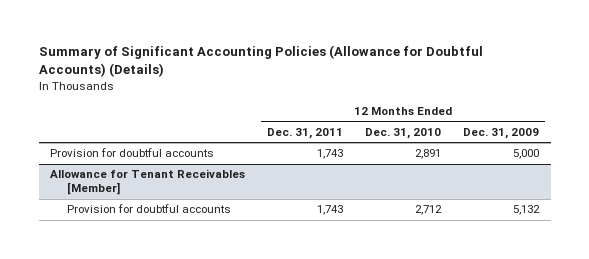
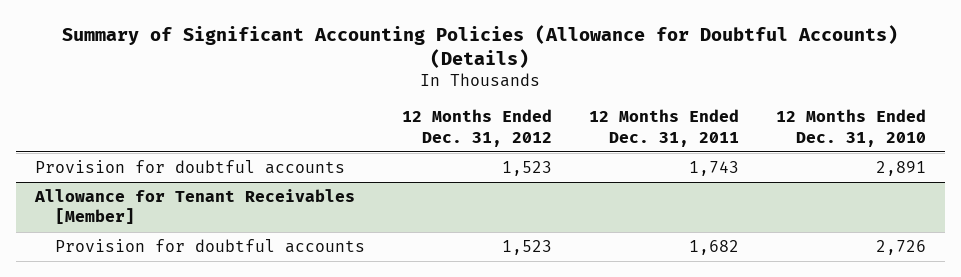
- | 12 Months Ended Dec. 31, 2011 | 12 Months Ended Dec. 31, 2010 | 12 Months Ended Dec. 31, 2009
+ | 12 Months Ended Dec. 31, 2012 | 12 Months Ended Dec. 31, 2011 | 12 Months Ended Dec. 31, 2010
@ Allowance for Tenant Receivables [Member]
- Provision for doubtful accounts | 1,743 | 2,712 | 5,132
+ Provision for doubtful accounts | 1,523 | 1,682 | 2,726

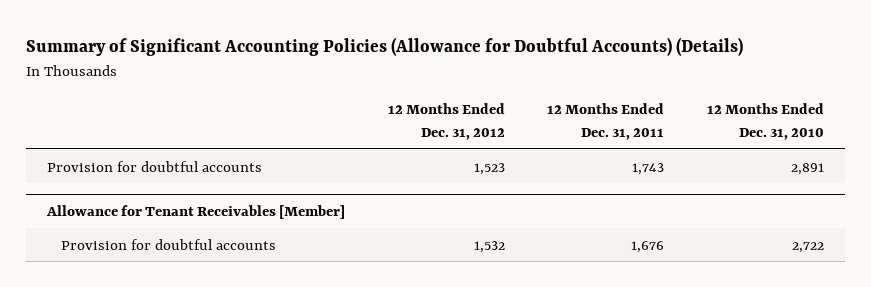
@ Allowance for Tenant Receivables [Member]
- Provision for doubtful accounts | 1,523 | 1,682 | 2,726
+ Provision for doubtful accounts | 1,532 | 1,676 | 2,722

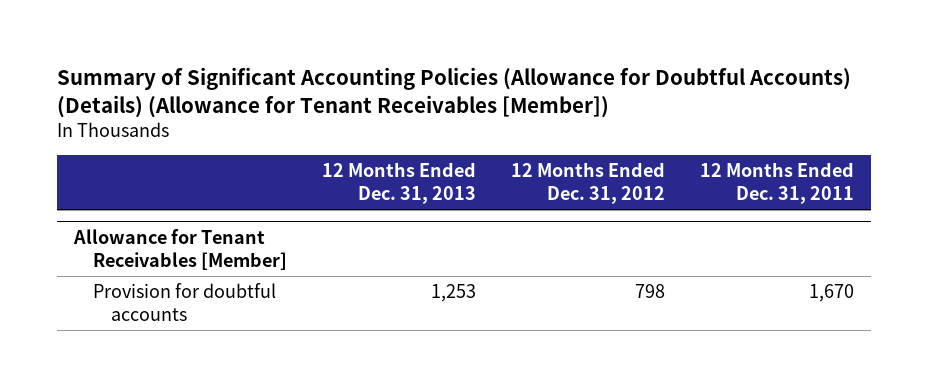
- Summary of Significant Accounting Policies (Allowance for Doubtful Accounts) (Details)
+ Summary of Significant Accounting Policies (Allowance for Doubtful Accounts) (Details) (Allowance for Tenant Receivables [Member])
- | 12 Months Ended Dec. 31, 2012 | 12 Months Ended Dec. 31, 2011 | 12 Months Ended Dec. 31, 2010
+ | 12 Months Ended Dec. 31, 2013 | 12 Months Ended Dec. 31, 2012 | 12 Months Ended Dec. 31, 2011
- Provision for doubtful accounts | 1,523 | 1,743 | 2,891
@ Allowance for Tenant Receivables [Member]
- Provision for doubtful accounts | 1,532 | 1,676 | 2,722
+ Provision for doubtful accounts | 1,253 | 798 | 1,670

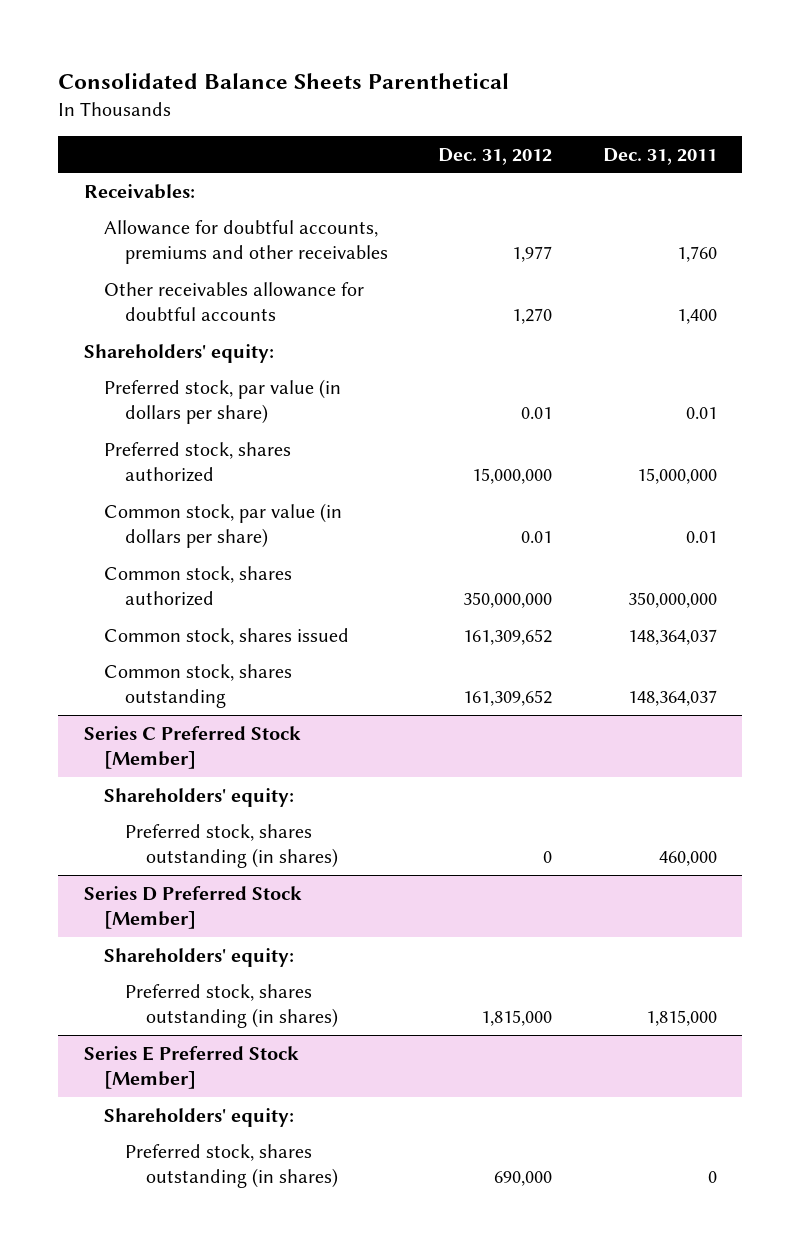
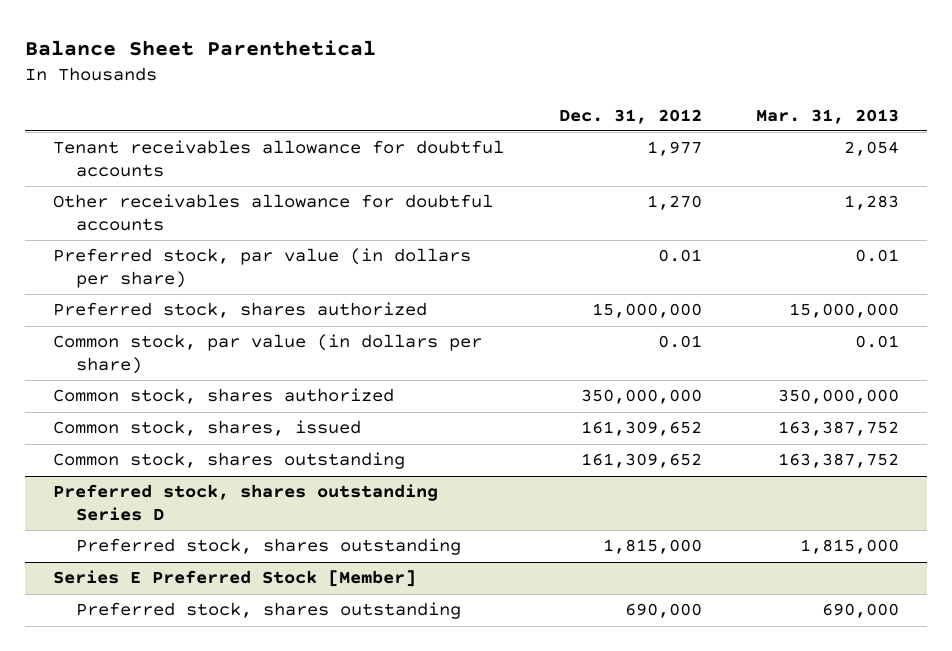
- Consolidated Balance Sheets Parenthetical
+ Balance Sheet Parenthetical
- | Dec. 31, 2012 | Dec. 31, 2011
+ | Dec. 31, 2012 | Mar. 31, 2013
- Receivables:
- Allowance for doubtful accounts, premiums and other receivables | 1,977 | 1,760
+ Tenant receivables allowance for doubtful accounts | 1,977 | 2,054
- Shareholders' equity:
- Common stock, shares issued | 161,309,652 | 148,364,037
+ Common stock, shares, issued | 161,309,652 | 163,387,752
- Series C Preferred Stock [Member]
- Shareholders' equity:
- Preferred stock, shares outstanding (in shares) | 0 | 460,000
- Series D Preferred Stock [Member]
- Shareholders' equity:
- Preferred stock, shares outstanding (in shares) | 1,815,000 | 1,815,000
+ Preferred stock, shares outstanding Series D
+ Preferred stock, shares outstanding | 1,815,000 | 1,815,000
@ Series E Preferred Stock [Member]
- Shareholders' equity:
- Preferred stock, shares outstanding (in shares) | 690,000 | 0
+ Preferred stock, shares outstanding | 690,000 | 690,000

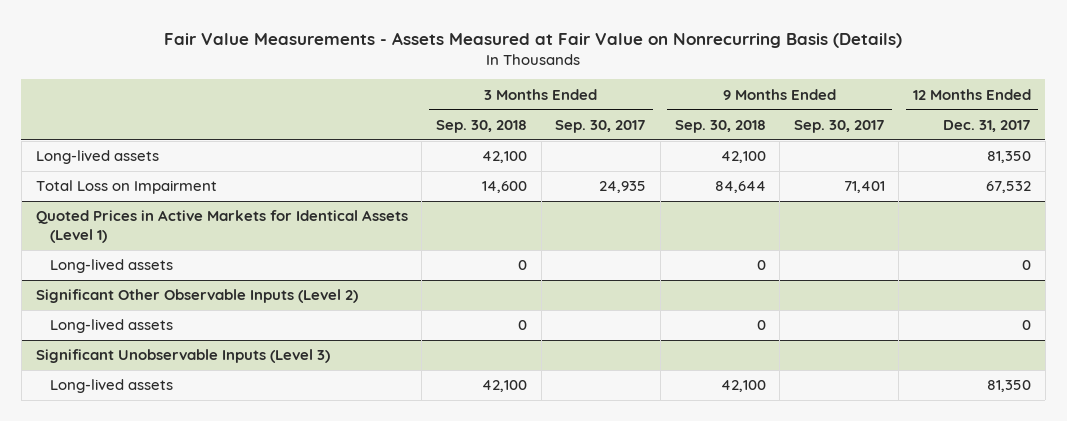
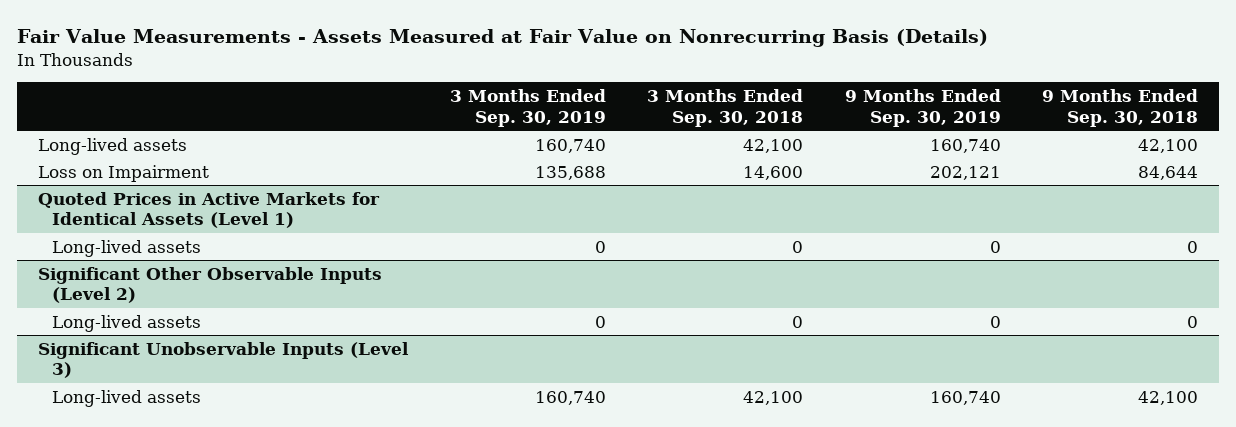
- | 3 Months Ended Sep. 30, 2018 | 3 Months Ended Sep. 30, 2017 | 9 Months Ended Sep. 30, 2018 | 9 Months Ended Sep. 30, 2017 | 12 Months Ended Dec. 31, 2017
+ | 3 Months Ended Sep. 30, 2019 | 3 Months Ended Sep. 30, 2018 | 9 Months Ended Sep. 30, 2019 | 9 Months Ended Sep. 30, 2018
- Total Loss on Impairment | 14,600 | 24,935 | 84,644 | 71,401 | 67,532
+ Loss on Impairment | 135,688 | 14,600 | 202,121 | 84,644

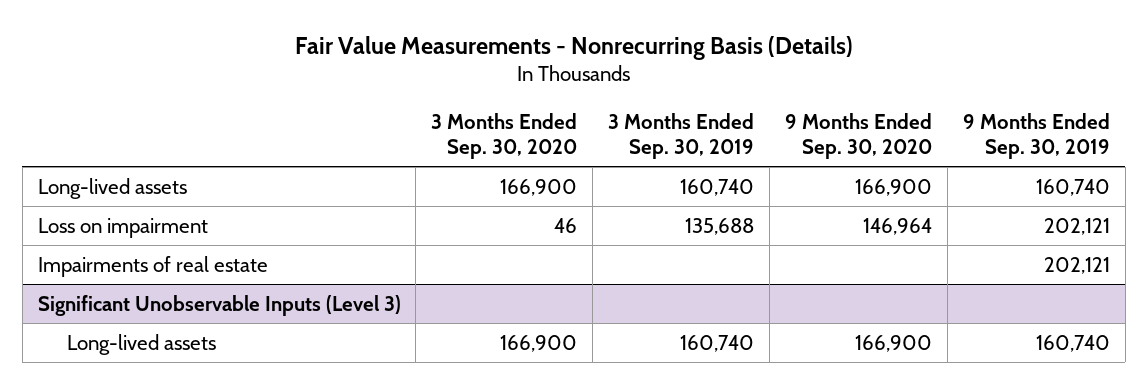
- Fair Value Measurements - Assets Measured at Fair Value on Nonrecurring Basis (Details)
+ Fair Value Measurements - Nonrecurring Basis (Details)
- | 3 Months Ended Sep. 30, 2019 | 3 Months Ended Sep. 30, 2018 | 9 Months Ended Sep. 30, 2019 | 9 Months Ended Sep. 30, 2018
+ | 3 Months Ended Sep. 30, 2020 | 3 Months Ended Sep. 30, 2019 | 9 Months Ended Sep. 30, 2020 | 9 Months Ended Sep. 30, 2019
- Loss on Impairment | 135,688 | 14,600 | 202,121 | 84,644
- Quoted Prices in Active Markets for Identical Assets (Level 1)
- Long-lived assets | 0 | 0 | 0 | 0
- Significant Other Observable Inputs (Level 2)
- Long-lived assets | 0 | 0 | 0 | 0
+ Loss on impairment | 46 | 135,688 | 146,964 | 202,121
+ Impairments of real estate | | | | 202,121

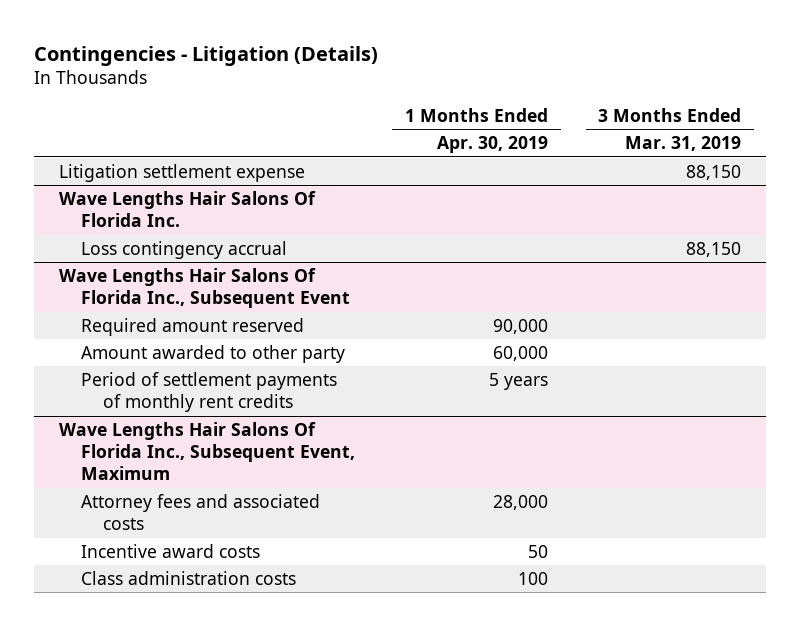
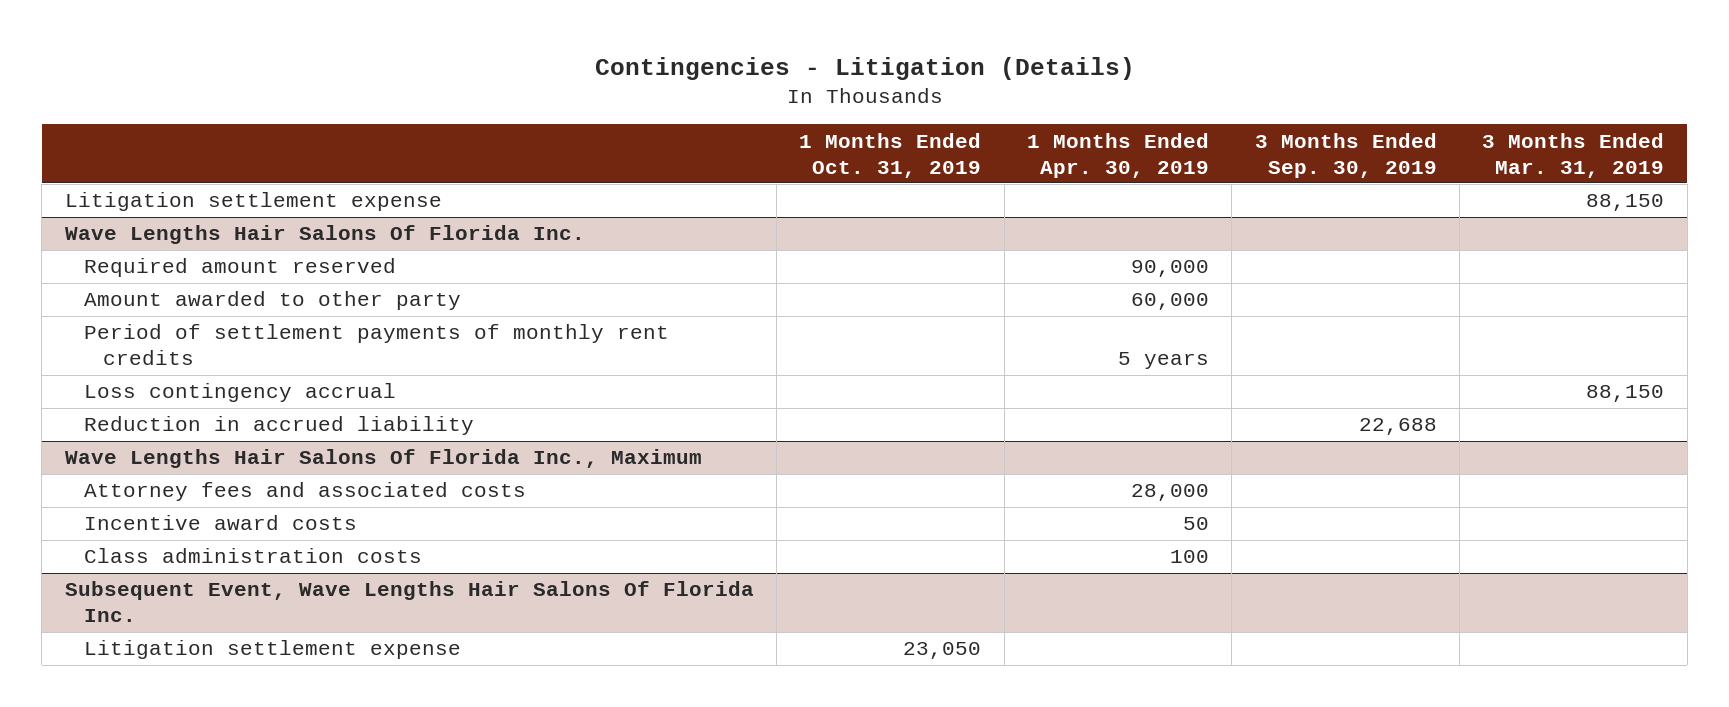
- | 1 Months Ended Apr. 30, 2019 | 3 Months Ended Mar. 31, 2019
+ | 1 Months Ended Oct. 31, 2019 | 1 Months Ended Apr. 30, 2019 | 3 Months Ended Sep. 30, 2019 | 3 Months Ended Mar. 31, 2019
- Wave Lengths Hair Salons Of Florida Inc., Subsequent Event
- Wave Lengths Hair Salons Of Florida Inc., Subsequent Event, Maximum
@ Wave Lengths Hair Salons Of Florida Inc.
moved down: Loss contingency accrual | | | | 88,150
+ Reduction in accrued liability | | | 22,688 |
+ Wave Lengths Hair Salons Of Florida Inc., Maximum
+ Subsequent Event, Wave Lengths Hair Salons Of Florida Inc.
+ Litigation settlement expense | 23,050 | | |

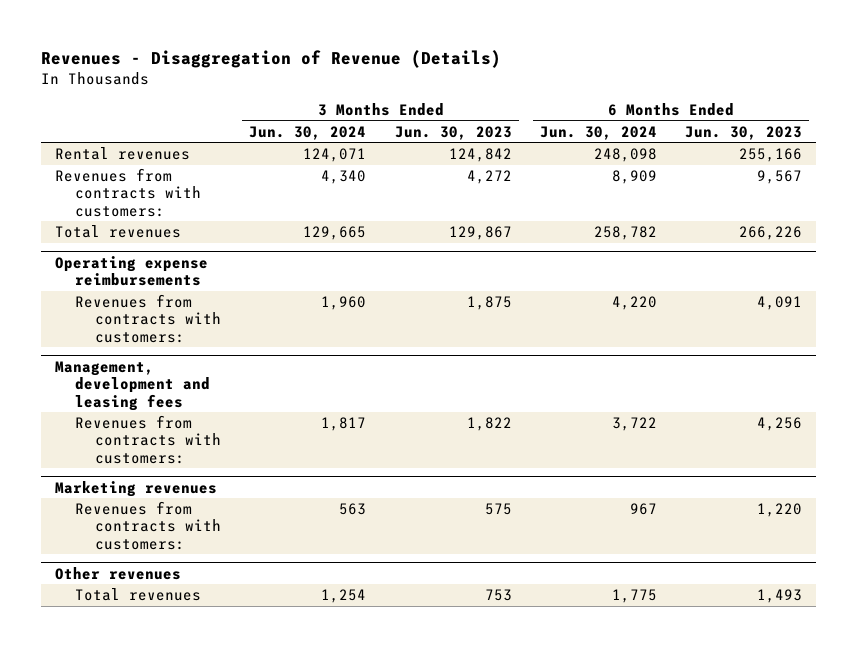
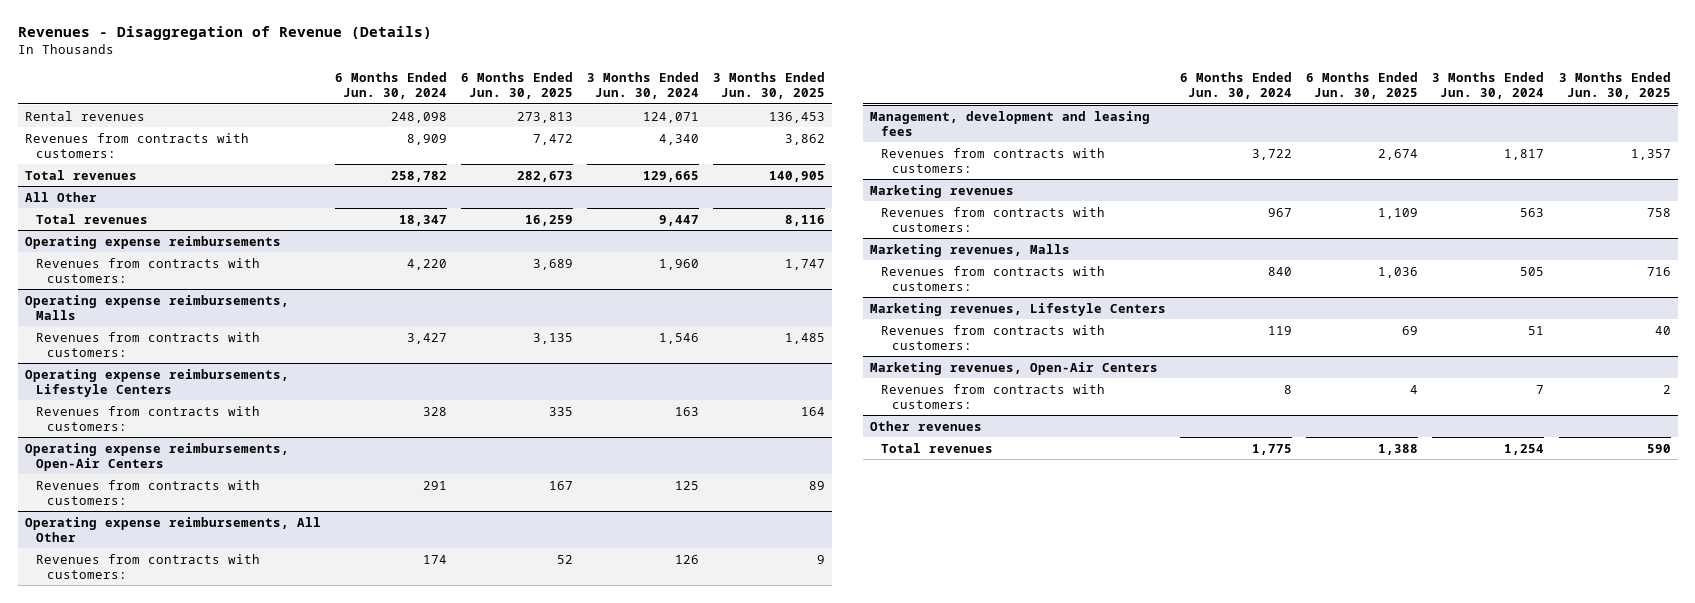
- | 3 Months Ended Jun. 30, 2024 | 3 Months Ended Jun. 30, 2023 | 6 Months Ended Jun. 30, 2024 | 6 Months Ended Jun. 30, 2023
+ | 6 Months Ended Jun. 30, 2024 | 6 Months Ended Jun. 30, 2025 | 3 Months Ended Jun. 30, 2024 | 3 Months Ended Jun. 30, 2025
+ All Other
+ Total revenues | 18,347 | 16,259 | 9,447 | 8,116
+ Operating expense reimbursements, Malls
+ Revenues from contracts with customers: | 3,427 | 3,135 | 1,546 | 1,485
+ Operating expense reimbursements, Lifestyle Centers
+ Revenues from contracts with customers: | 328 | 335 | 163 | 164
+ Operating expense reimbursements, Open-Air Centers
+ Revenues from contracts with customers: | 291 | 167 | 125 | 89
+ Operating expense reimbursements, All Other
+ Revenues from contracts with customers: | 174 | 52 | 126 | 9
+ Marketing revenues, Malls
+ Revenues from contracts with customers: | 840 | 1,036 | 505 | 716
+ Marketing revenues, Lifestyle Centers
+ Revenues from contracts with customers: | 119 | 69 | 51 | 40
+ Marketing revenues, Open-Air Centers
+ Revenues from contracts with customers: | 8 | 4 | 7 | 2

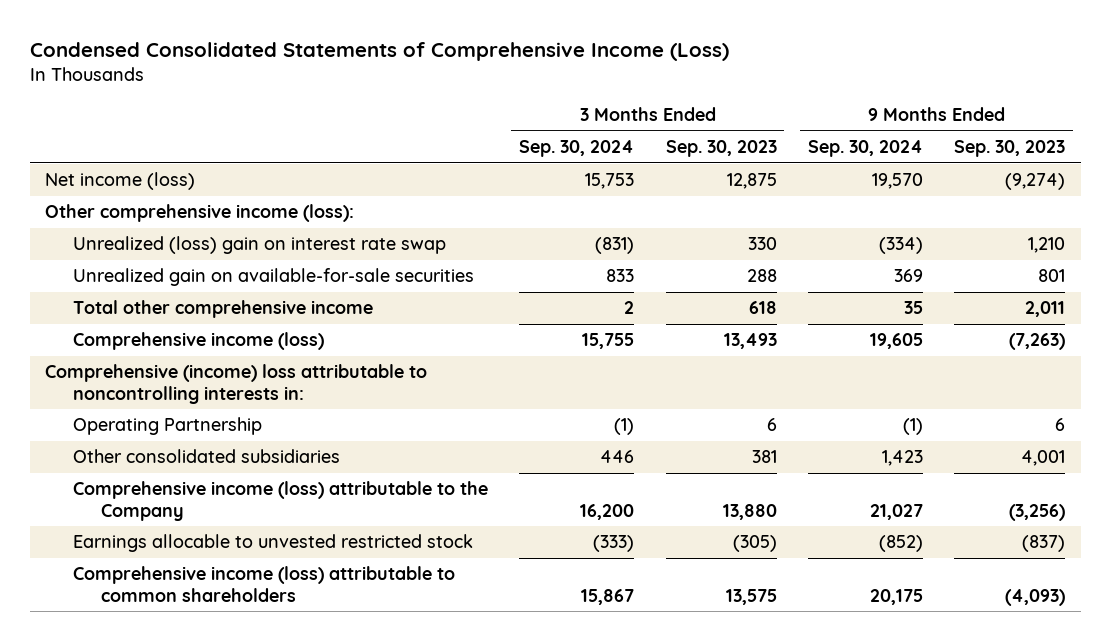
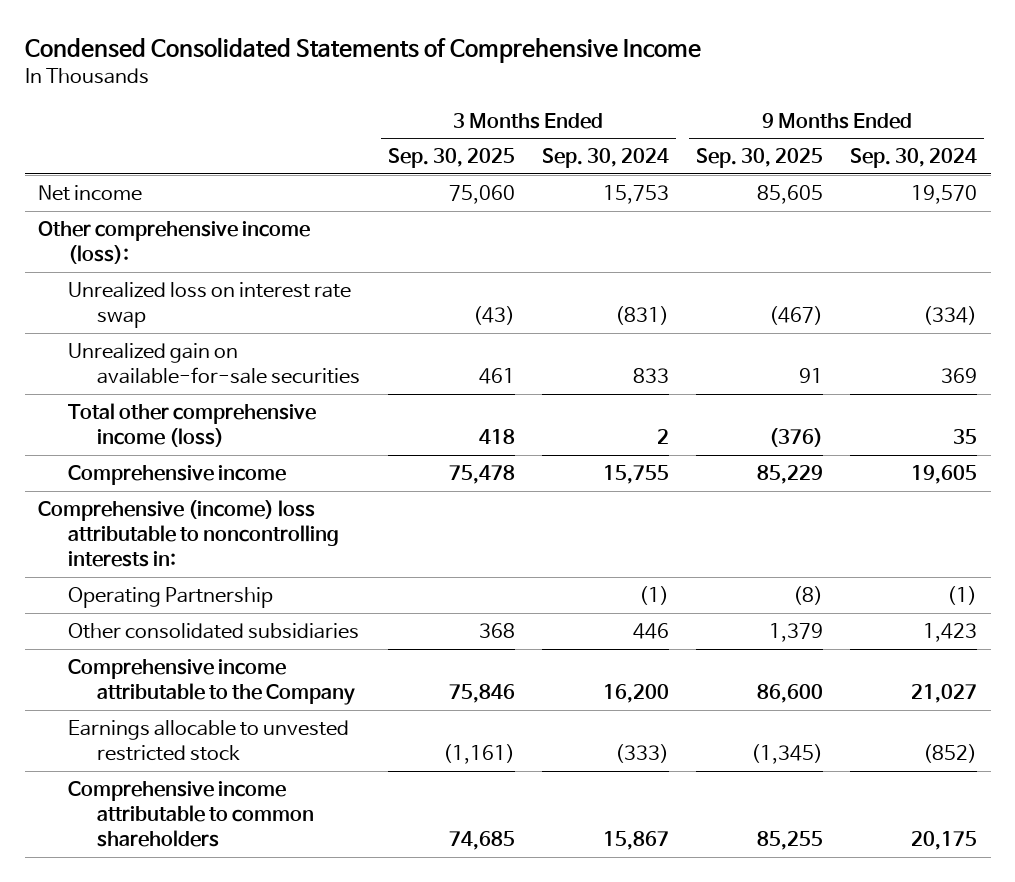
- Condensed Consolidated Statements of Comprehensive Income (Loss)
+ Condensed Consolidated Statements of Comprehensive Income
- | 3 Months Ended Sep. 30, 2024 | 3 Months Ended Sep. 30, 2023 | 9 Months Ended Sep. 30, 2024 | 9 Months Ended Sep. 30, 2023
+ | 3 Months Ended Sep. 30, 2025 | 3 Months Ended Sep. 30, 2024 | 9 Months Ended Sep. 30, 2025 | 9 Months Ended Sep. 30, 2024
- Net income (loss) | 15,753 | 12,875 | 19,570 | (9,274)
+ Net income | 75,060 | 15,753 | 85,605 | 19,570
- Unrealized (loss) gain on interest rate swap | (831) | 330 | (334) | 1,210
+ Unrealized loss on interest rate swap | (43) | (831) | (467) | (334)
- Total other comprehensive income | 2 | 618 | 35 | 2,011
- Comprehensive income (loss) | 15,755 | 13,493 | 19,605 | (7,263)
+ Total other comprehensive income (loss) | 418 | 2 | (376) | 35
+ Comprehensive income | 75,478 | 15,755 | 85,229 | 19,605
- Comprehensive income (loss) attributable to the Company | 16,200 | 13,880 | 21,027 | (3,256)
+ Comprehensive income attributable to the Company | 75,846 | 16,200 | 86,600 | 21,027
- Comprehensive income (loss) attributable to common shareholders | 15,867 | 13,575 | 20,175 | (4,093)
+ Comprehensive income attributable to common shareholders | 74,685 | 15,867 | 85,255 | 20,175

